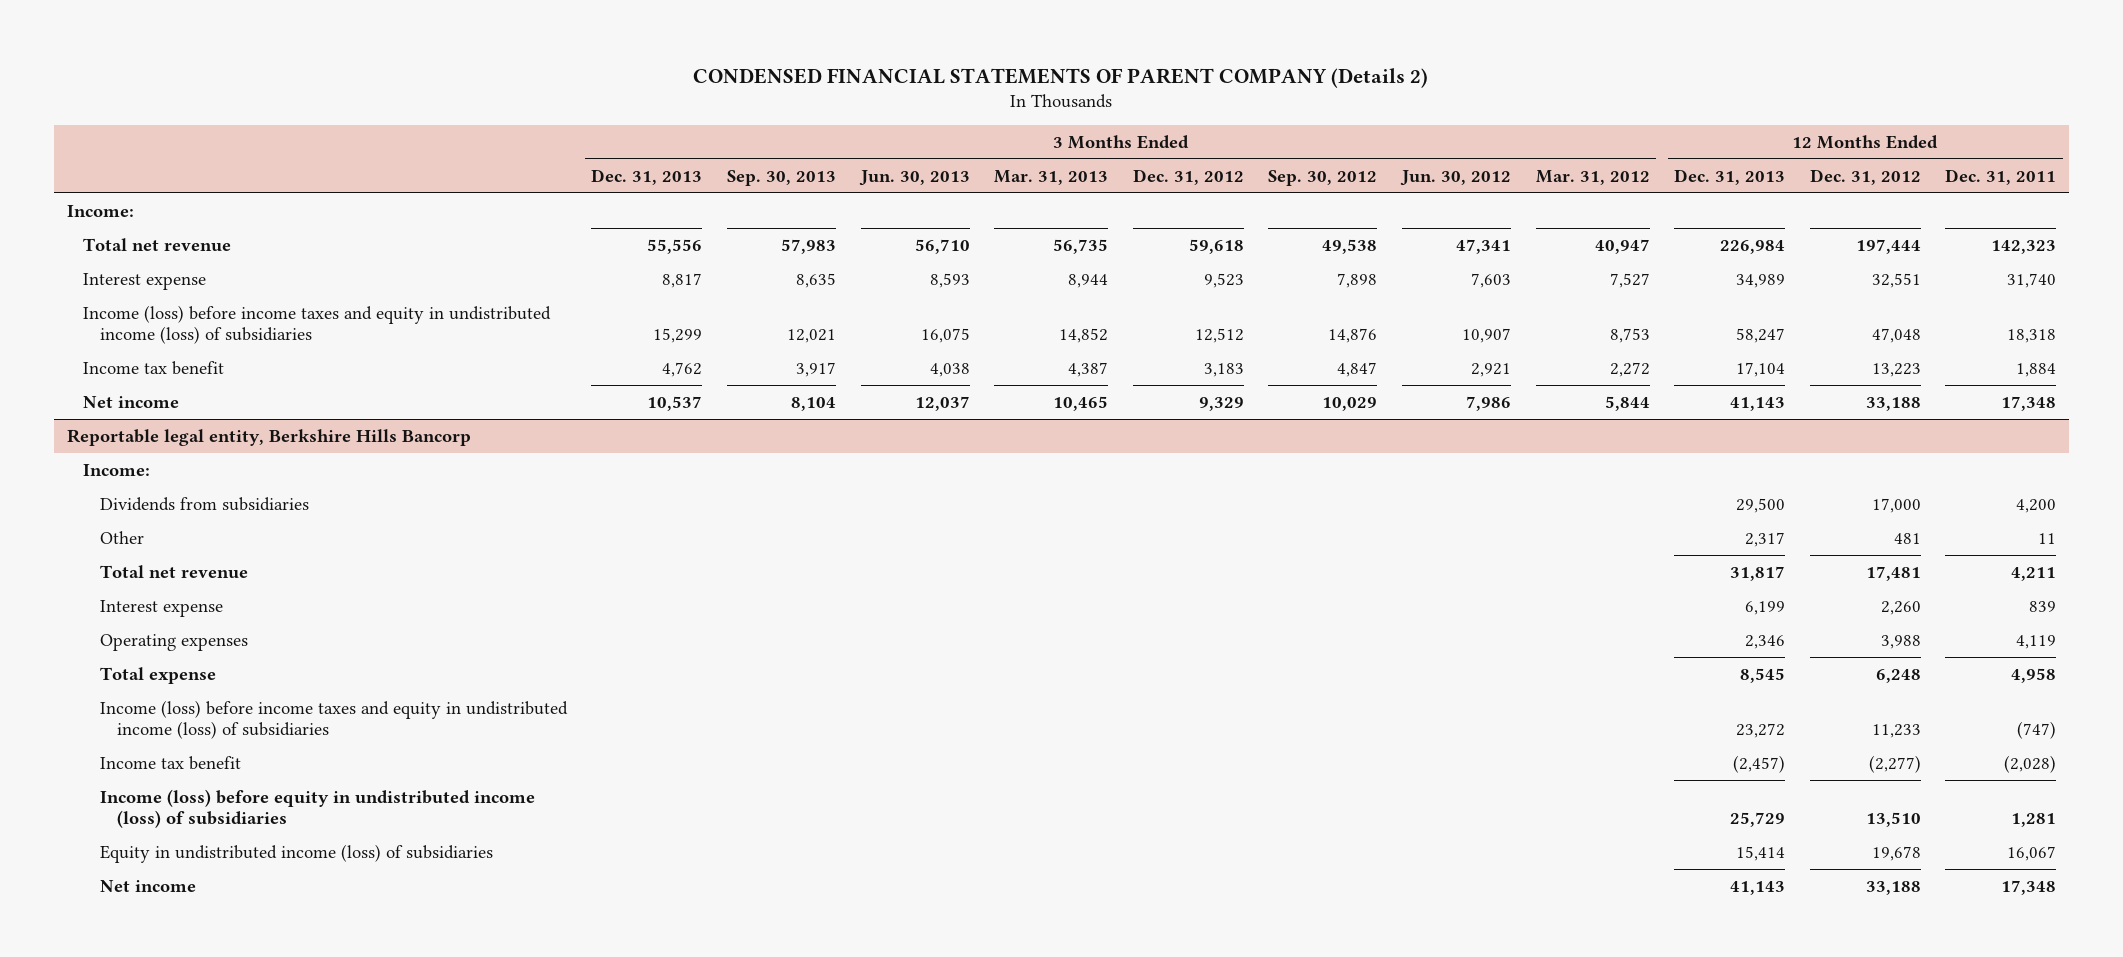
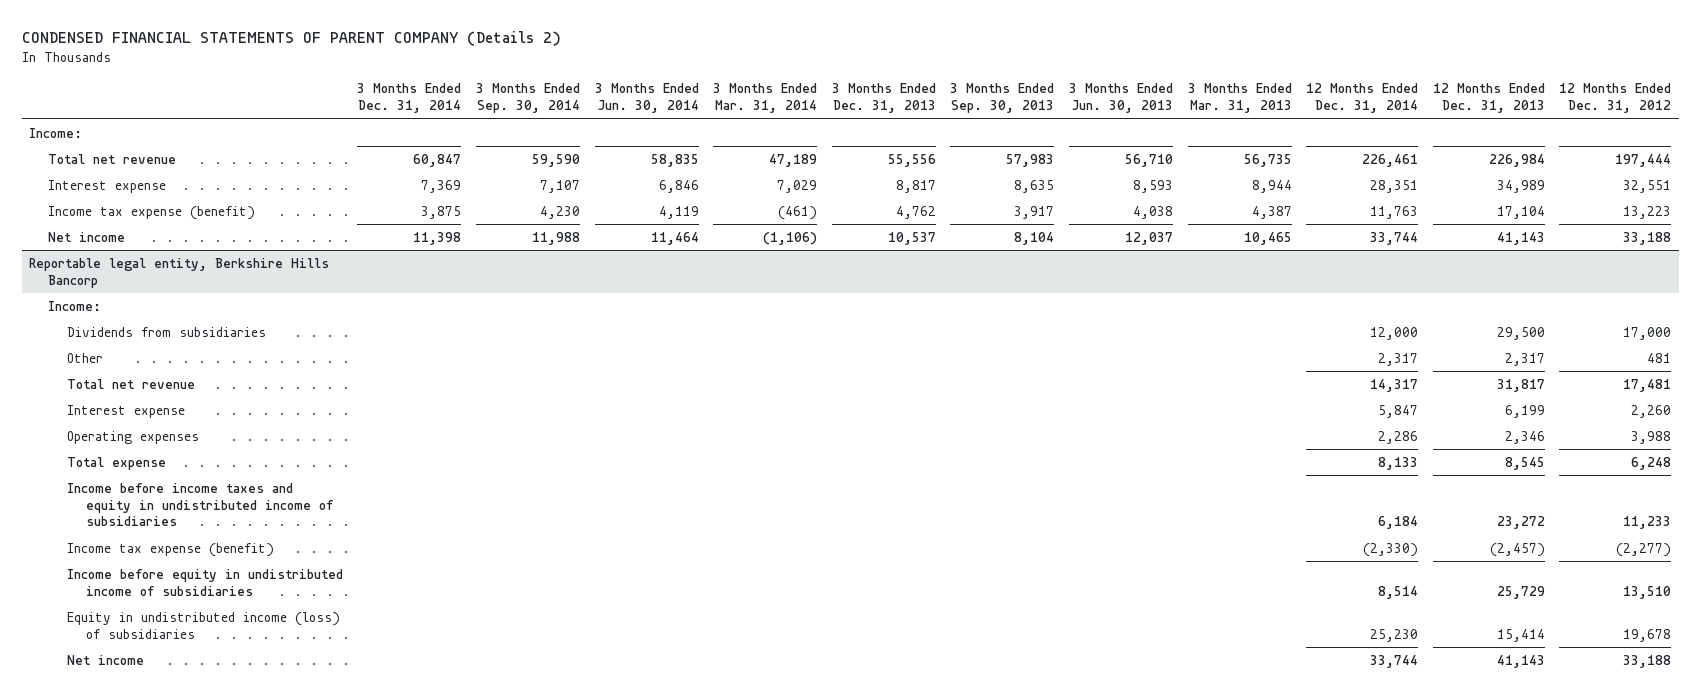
- | 3 Months Ended Dec. 31, 2013 | 3 Months Ended Sep. 30, 2013 | 3 Months Ended Jun. 30, 2013 | 3 Months Ended Mar. 31, 2013 | 3 Months Ended Dec. 31, 2012 | 3 Months Ended Sep. 30, 2012 | 3 Months Ended Jun. 30, 2012 | 3 Months Ended Mar. 31, 2012 | 12 Months Ended Dec. 31, 2013 | 12 Months Ended Dec. 31, 2012 | 12 Months Ended Dec. 31, 2011
+ | 3 Months Ended Dec. 31, 2014 | 3 Months Ended Sep. 30, 2014 | 3 Months Ended Jun. 30, 2014 | 3 Months Ended Mar. 31, 2014 | 3 Months Ended Dec. 31, 2013 | 3 Months Ended Sep. 30, 2013 | 3 Months Ended Jun. 30, 2013 | 3 Months Ended Mar. 31, 2013 | 12 Months Ended Dec. 31, 2014 | 12 Months Ended Dec. 31, 2013 | 12 Months Ended Dec. 31, 2012
- Income (loss) before income taxes and equity in undistributed income (loss) of subsidiaries | 15,299 | 12,021 | 16,075 | 14,852 | 12,512 | 14,876 | 10,907 | 8,753 | 58,247 | 47,048 | 18,318
- Income tax benefit | 4,762 | 3,917 | 4,038 | 4,387 | 3,183 | 4,847 | 2,921 | 2,272 | 17,104 | 13,223 | 1,884
+ Income tax expense (benefit) | 3,875 | 4,230 | 4,119 | (461) | 4,762 | 3,917 | 4,038 | 4,387 | 11,763 | 17,104 | 13,223
@ Reportable legal entity, Berkshire Hills Bancorp
- Income (loss) before income taxes and equity in undistributed income (loss) of subsidiaries | | | | | | | | | 23,272 | 11,233 | (747)
- Income tax benefit | | | | | | | | | (2,457) | (2,277) | (2,028)
- Income (loss) before equity in undistributed income (loss) of subsidiaries | | | | | | | | | 25,729 | 13,510 | 1,281
+ Income before income taxes and equity in undistributed income of subsidiaries | | | | | | | | | 6,184 | 23,272 | 11,233
+ Income tax expense (benefit) | | | | | | | | | (2,330) | (2,457) | (2,277)
+ Income before equity in undistributed income of subsidiaries | | | | | | | | | 8,514 | 25,729 | 13,510

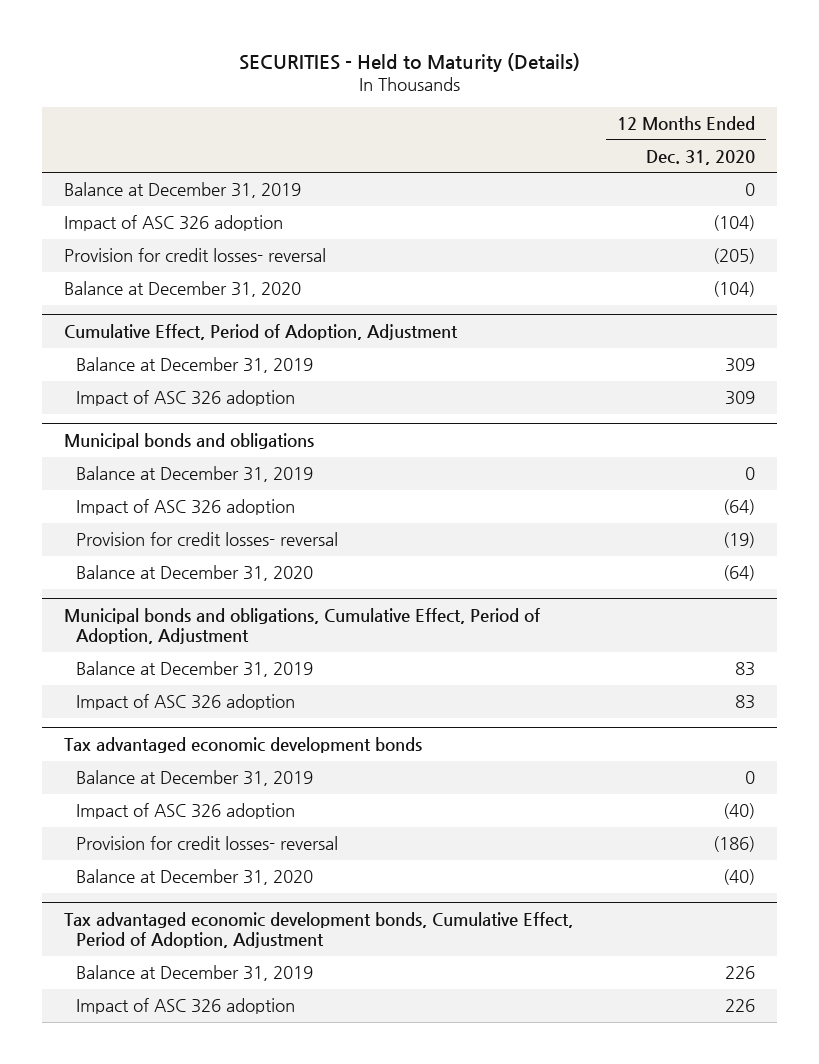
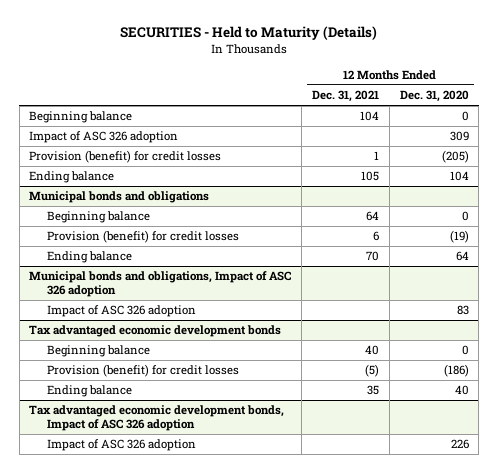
- | 12 Months Ended Dec. 31, 2020
+ | 12 Months Ended Dec. 31, 2021 | 12 Months Ended Dec. 31, 2020
- Balance at December 31, 2019 | 0
- Impact of ASC 326 adoption | (104)
- Provision for credit losses- reversal | (205)
- Balance at December 31, 2020 | (104)
- Cumulative Effect, Period of Adoption, Adjustment
- Balance at December 31, 2019 | 309
+ Beginning balance | 104 | 0
+ Provision (benefit) for credit losses | 1 | (205)
+ Ending balance | 105 | 104
@ Municipal bonds and obligations
- Balance at December 31, 2019 | 0
- Impact of ASC 326 adoption | (64)
- Provision for credit losses- reversal | (19)
- Balance at December 31, 2020 | (64)
- Municipal bonds and obligations, Cumulative Effect, Period of Adoption, Adjustment
- Balance at December 31, 2019 | 83
@ Municipal bonds and obligations
+ Beginning balance | 64 | 0
+ Provision (benefit) for credit losses | 6 | (19)
+ Ending balance | 70 | 64
+ Municipal bonds and obligations, Impact of ASC 326 adoption
@ Tax advantaged economic development bonds
- Balance at December 31, 2019 | 0
- Impact of ASC 326 adoption | (40)
- Provision for credit losses- reversal | (186)
- Balance at December 31, 2020 | (40)
- Tax advantaged economic development bonds, Cumulative Effect, Period of Adoption, Adjustment
- Balance at December 31, 2019 | 226
@ Tax advantaged economic development bonds
+ Beginning balance | 40 | 0
+ Provision (benefit) for credit losses | (5) | (186)
+ Ending balance | 35 | 40
+ Tax advantaged economic development bonds, Impact of ASC 326 adoption

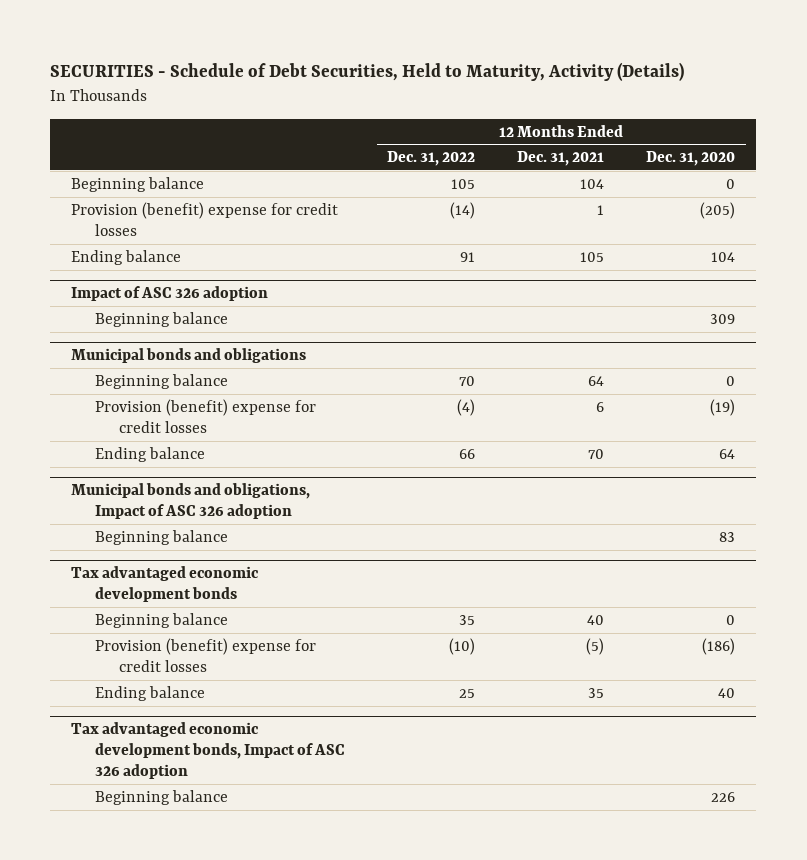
- SECURITIES - Held to Maturity (Details)
+ SECURITIES - Schedule of Debt Securities, Held to Maturity, Activity (Details)
- | 12 Months Ended Dec. 31, 2021 | 12 Months Ended Dec. 31, 2020
+ | 12 Months Ended Dec. 31, 2022 | 12 Months Ended Dec. 31, 2021 | 12 Months Ended Dec. 31, 2020
- Impact of ASC 326 adoption | | 309
- Provision (benefit) for credit losses | 1 | (205)
+ Provision (benefit) expense for credit losses | (14) | 1 | (205)
+ Impact of ASC 326 adoption
+ Beginning balance | | | 309
@ Municipal bonds and obligations
- Provision (benefit) for credit losses | 6 | (19)
+ Provision (benefit) expense for credit losses | (4) | 6 | (19)
@ Municipal bonds and obligations, Impact of ASC 326 adoption
- Impact of ASC 326 adoption | | 83
+ Beginning balance | | | 83
@ Tax advantaged economic development bonds
- Provision (benefit) for credit losses | (5) | (186)
+ Provision (benefit) expense for credit losses | (10) | (5) | (186)
@ Tax advantaged economic development bonds, Impact of ASC 326 adoption
- Impact of ASC 326 adoption | | 226
+ Beginning balance | | | 226

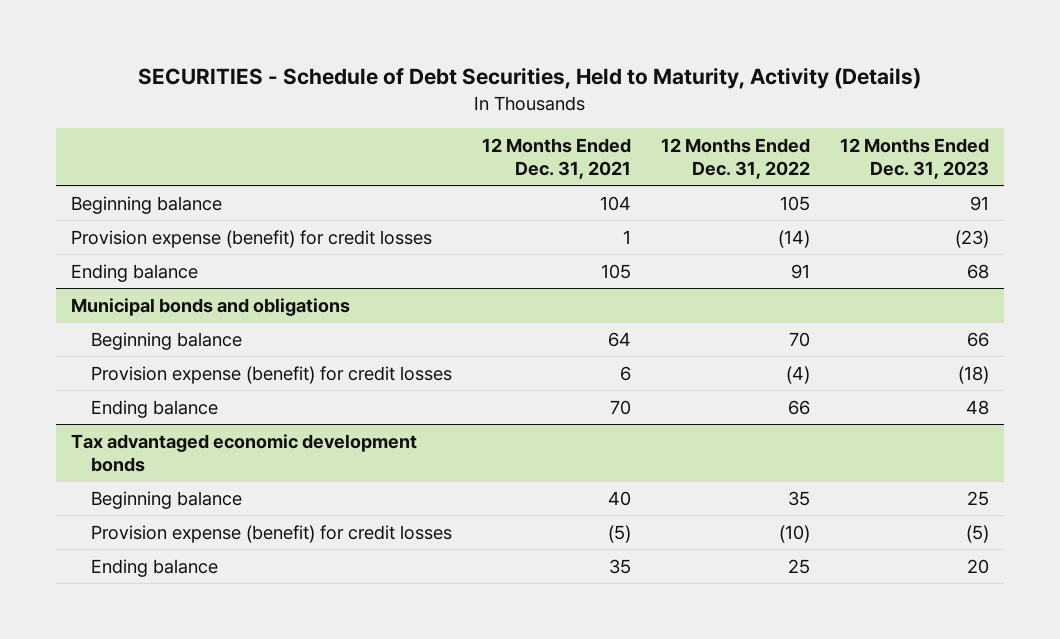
- | 12 Months Ended Dec. 31, 2022 | 12 Months Ended Dec. 31, 2021 | 12 Months Ended Dec. 31, 2020
+ | 12 Months Ended Dec. 31, 2021 | 12 Months Ended Dec. 31, 2022 | 12 Months Ended Dec. 31, 2023
- Provision (benefit) expense for credit losses | (14) | 1 | (205)
+ Provision expense (benefit) for credit losses | 1 | (14) | (23)
- Impact of ASC 326 adoption
- Beginning balance | | | 309
@ Municipal bonds and obligations
- Provision (benefit) expense for credit losses | (4) | 6 | (19)
+ Provision expense (benefit) for credit losses | 6 | (4) | (18)
- Municipal bonds and obligations, Impact of ASC 326 adoption
- Beginning balance | | | 83
@ Tax advantaged economic development bonds
- Provision (benefit) expense for credit losses | (10) | (5) | (186)
+ Provision expense (benefit) for credit losses | (5) | (10) | (5)
- Tax advantaged economic development bonds, Impact of ASC 326 adoption
- Beginning balance | | | 226

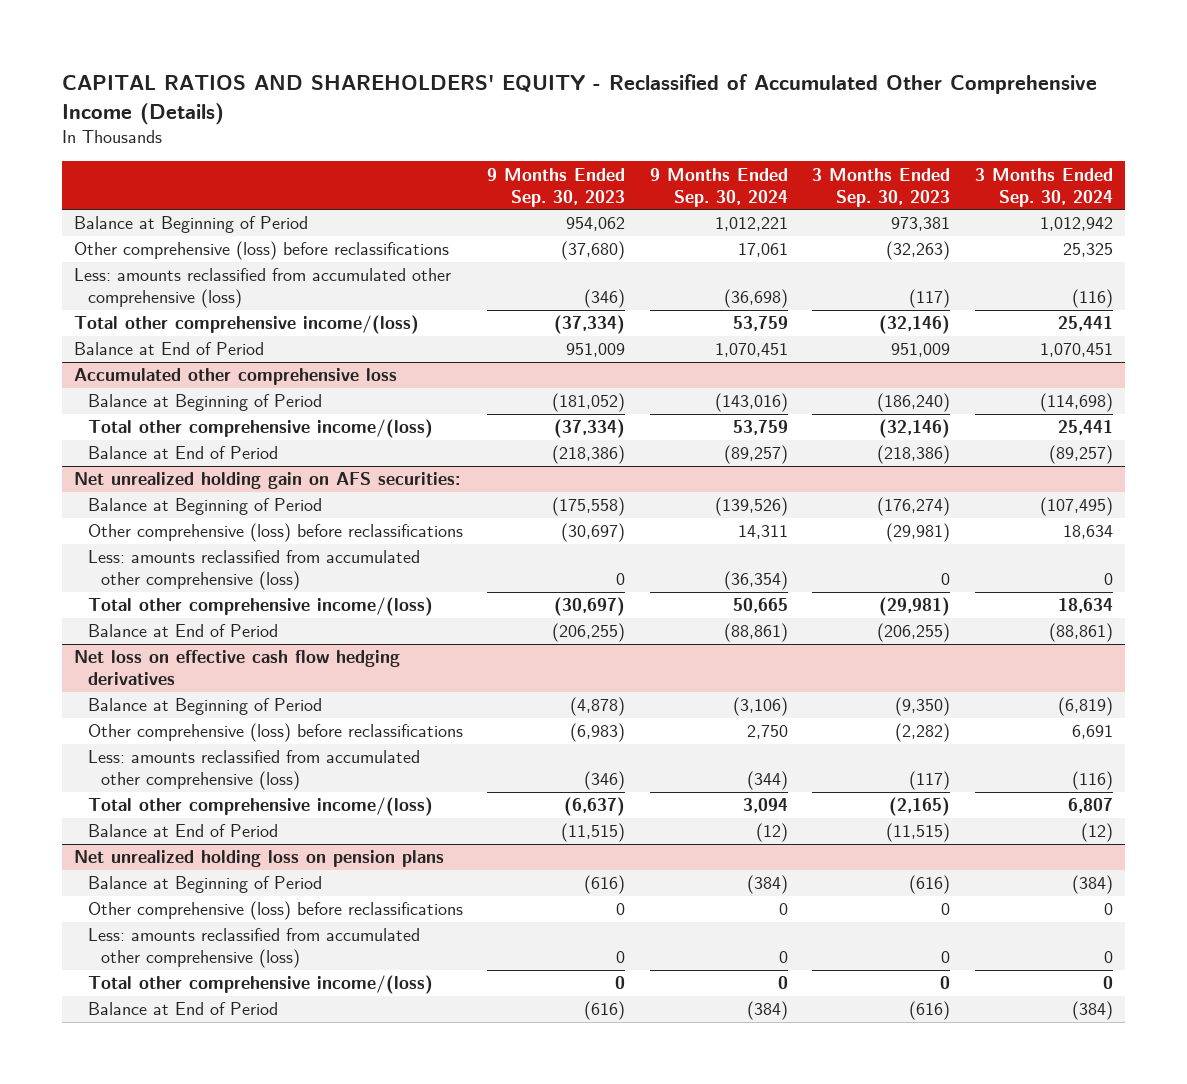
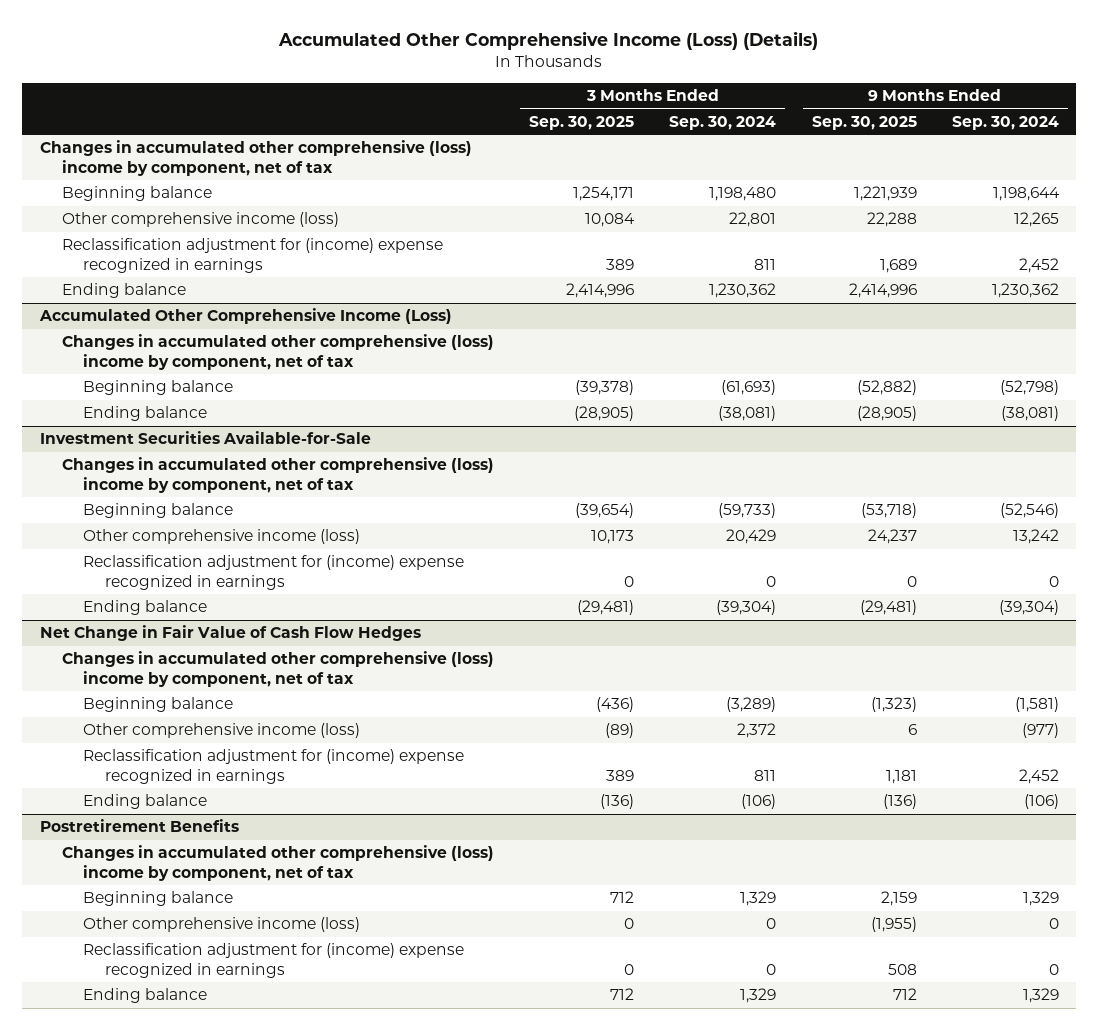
- CAPITAL RATIOS AND SHAREHOLDERS' EQUITY - Reclassified of Accumulated Other Comprehensive Income (Details)
+ Accumulated Other Comprehensive Income (Loss) (Details)
- | 9 Months Ended Sep. 30, 2023 | 9 Months Ended Sep. 30, 2024 | 3 Months Ended Sep. 30, 2023 | 3 Months Ended Sep. 30, 2024
+ | 3 Months Ended Sep. 30, 2025 | 3 Months Ended Sep. 30, 2024 | 9 Months Ended Sep. 30, 2025 | 9 Months Ended Sep. 30, 2024
- Balance at Beginning of Period | 954,062 | 1,012,221 | 973,381 | 1,012,942
- Other comprehensive (loss) before reclassifications | (37,680) | 17,061 | (32,263) | 25,325
- Less: amounts reclassified from accumulated other comprehensive (loss) | (346) | (36,698) | (117) | (116)
- Total other comprehensive income/(loss) | (37,334) | 53,759 | (32,146) | 25,441
- Balance at End of Period | 951,009 | 1,070,451 | 951,009 | 1,070,451
- Accumulated other comprehensive loss
- Balance at Beginning of Period | (181,052) | (143,016) | (186,240) | (114,698)
- Total other comprehensive income/(loss) | (37,334) | 53,759 | (32,146) | 25,441
- Balance at End of Period | (218,386) | (89,257) | (218,386) | (89,257)
- Net unrealized holding gain on AFS securities:
- Balance at Beginning of Period | (175,558) | (139,526) | (176,274) | (107,495)
- Other comprehensive (loss) before reclassifications | (30,697) | 14,311 | (29,981) | 18,634
- Less: amounts reclassified from accumulated other comprehensive (loss) | 0 | (36,354) | 0 | 0
- Total other comprehensive income/(loss) | (30,697) | 50,665 | (29,981) | 18,634
- Balance at End of Period | (206,255) | (88,861) | (206,255) | (88,861)
- Net loss on effective cash flow hedging derivatives
- Balance at Beginning of Period | (4,878) | (3,106) | (9,350) | (6,819)
- Other comprehensive (loss) before reclassifications | (6,983) | 2,750 | (2,282) | 6,691
- Less: amounts reclassified from accumulated other comprehensive (loss) | (346) | (344) | (117) | (116)
- Total other comprehensive income/(loss) | (6,637) | 3,094 | (2,165) | 6,807
- Balance at End of Period | (11,515) | (12) | (11,515) | (12)
- Net unrealized holding loss on pension plans
- Balance at Beginning of Period | (616) | (384) | (616) | (384)
- Other comprehensive (loss) before reclassifications | 0 | 0 | 0 | 0
- Less: amounts reclassified from accumulated other comprehensive (loss) | 0 | 0 | 0 | 0
- Total other comprehensive income/(loss) | 0 | 0 | 0 | 0
- Balance at End of Period | (616) | (384) | (616) | (384)
+ Changes in accumulated other comprehensive (loss) income by component, net of tax
+ Beginning balance | 1,254,171 | 1,198,480 | 1,221,939 | 1,198,644
+ Other comprehensive income (loss) | 10,084 | 22,801 | 22,288 | 12,265
+ Reclassification adjustment for (income) expense recognized in earnings | 389 | 811 | 1,689 | 2,452
+ Ending balance | 2,414,996 | 1,230,362 | 2,414,996 | 1,230,362
+ Accumulated Other Comprehensive Income (Loss)
+ Changes in accumulated other comprehensive (loss) income by component, net of tax
+ Beginning balance | (39,378) | (61,693) | (52,882) | (52,798)
+ Ending balance | (28,905) | (38,081) | (28,905) | (38,081)
+ Investment Securities Available-for-Sale
+ Changes in accumulated other comprehensive (loss) income by component, net of tax
+ Beginning balance | (39,654) | (59,733) | (53,718) | (52,546)
+ Other comprehensive income (loss) | 10,173 | 20,429 | 24,237 | 13,242
+ Reclassification adjustment for (income) expense recognized in earnings | 0 | 0 | 0 | 0
+ Ending balance | (29,481) | (39,304) | (29,481) | (39,304)
+ Net Change in Fair Value of Cash Flow Hedges
+ Changes in accumulated other comprehensive (loss) income by component, net of tax
+ Beginning balance | (436) | (3,289) | (1,323) | (1,581)
+ Other comprehensive income (loss) | (89) | 2,372 | 6 | (977)
+ Reclassification adjustment for (income) expense recognized in earnings | 389 | 811 | 1,181 | 2,452
+ Ending balance | (136) | (106) | (136) | (106)
+ Postretirement Benefits
+ Changes in accumulated other comprehensive (loss) income by component, net of tax
+ Beginning balance | 712 | 1,329 | 2,159 | 1,329
+ Other comprehensive income (loss) | 0 | 0 | (1,955) | 0
+ Reclassification adjustment for (income) expense recognized in earnings | 0 | 0 | 508 | 0
+ Ending balance | 712 | 1,329 | 712 | 1,329

